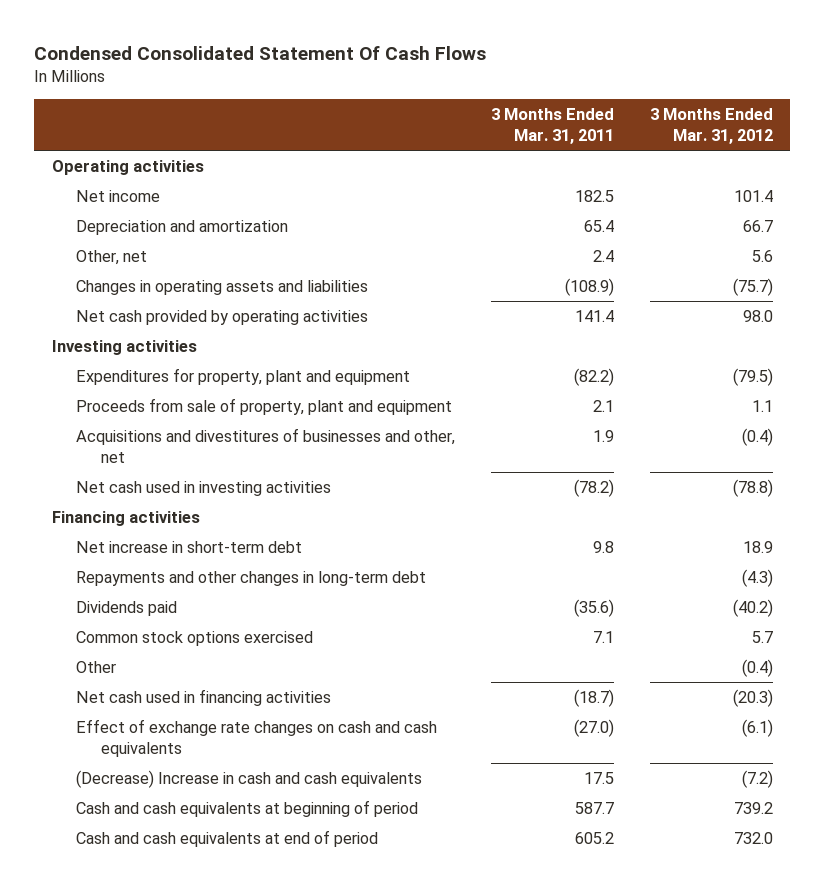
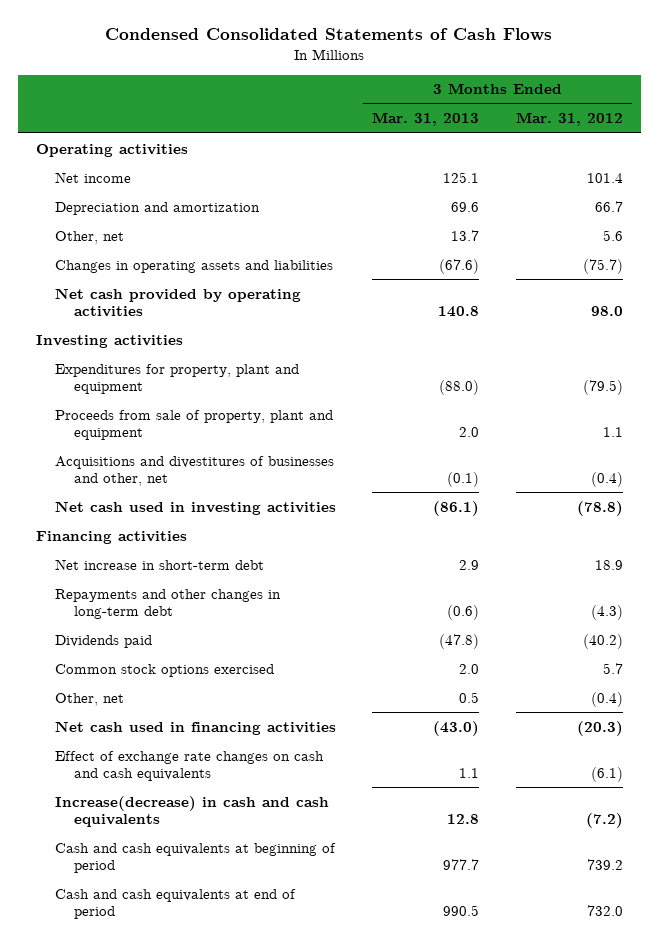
- Condensed Consolidated Statement Of Cash Flows
+ Condensed Consolidated Statements of Cash Flows
- | 3 Months Ended Mar. 31, 2011 | 3 Months Ended Mar. 31, 2012
+ | 3 Months Ended Mar. 31, 2013 | 3 Months Ended Mar. 31, 2012
- Other | | (0.4)
+ Other, net | 0.5 | (0.4)
- (Decrease) Increase in cash and cash equivalents | 17.5 | (7.2)
+ Increase(decrease) in cash and cash equivalents | 12.8 | (7.2)

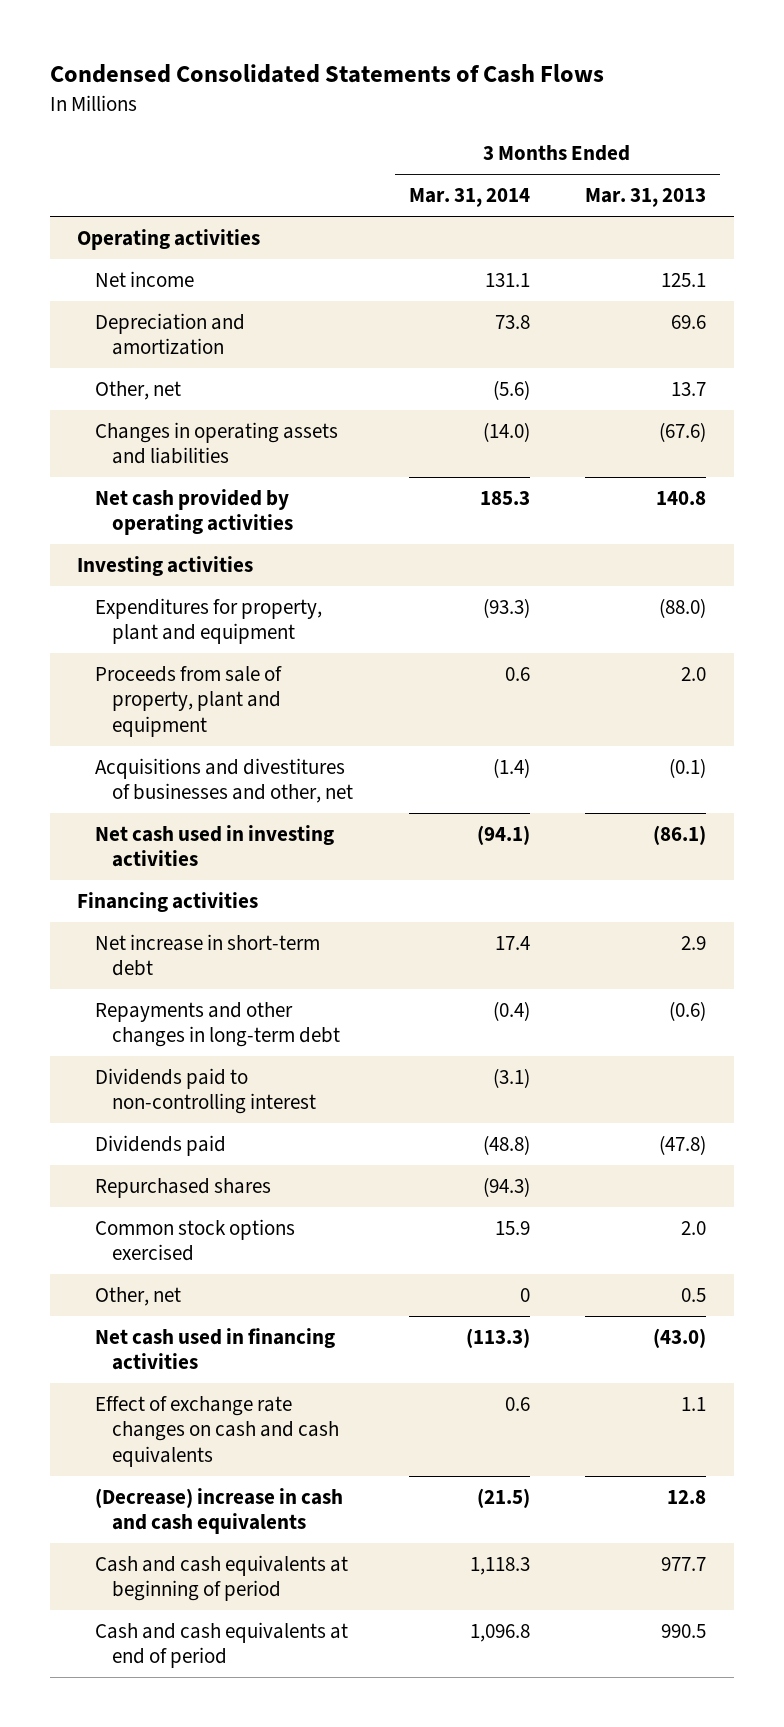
- | 3 Months Ended Mar. 31, 2013 | 3 Months Ended Mar. 31, 2012
+ | 3 Months Ended Mar. 31, 2014 | 3 Months Ended Mar. 31, 2013
+ Dividends paid to non-controlling interest | (3.1) |
+ Repurchased shares | (94.3) |
- Increase(decrease) in cash and cash equivalents | 12.8 | (7.2)
+ (Decrease) increase in cash and cash equivalents | (21.5) | 12.8

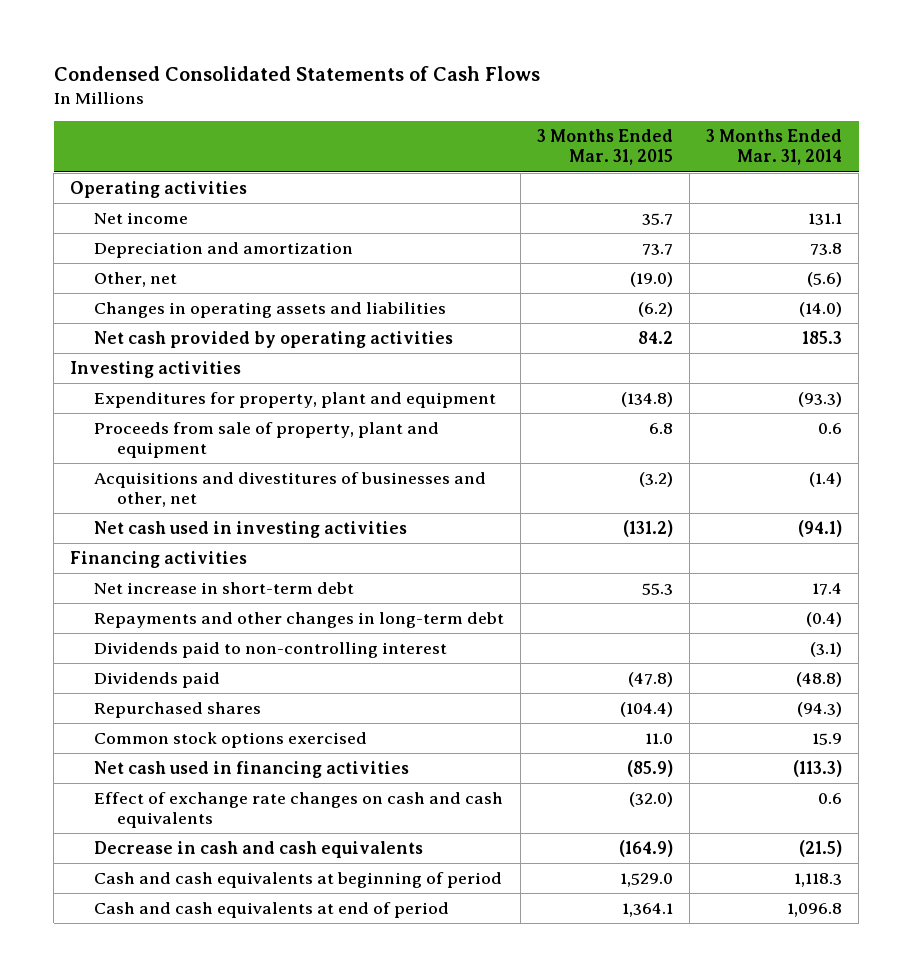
- | 3 Months Ended Mar. 31, 2014 | 3 Months Ended Mar. 31, 2013
+ | 3 Months Ended Mar. 31, 2015 | 3 Months Ended Mar. 31, 2014
- Other, net | 0 | 0.5
- (Decrease) increase in cash and cash equivalents | (21.5) | 12.8
+ Decrease in cash and cash equivalents | (164.9) | (21.5)

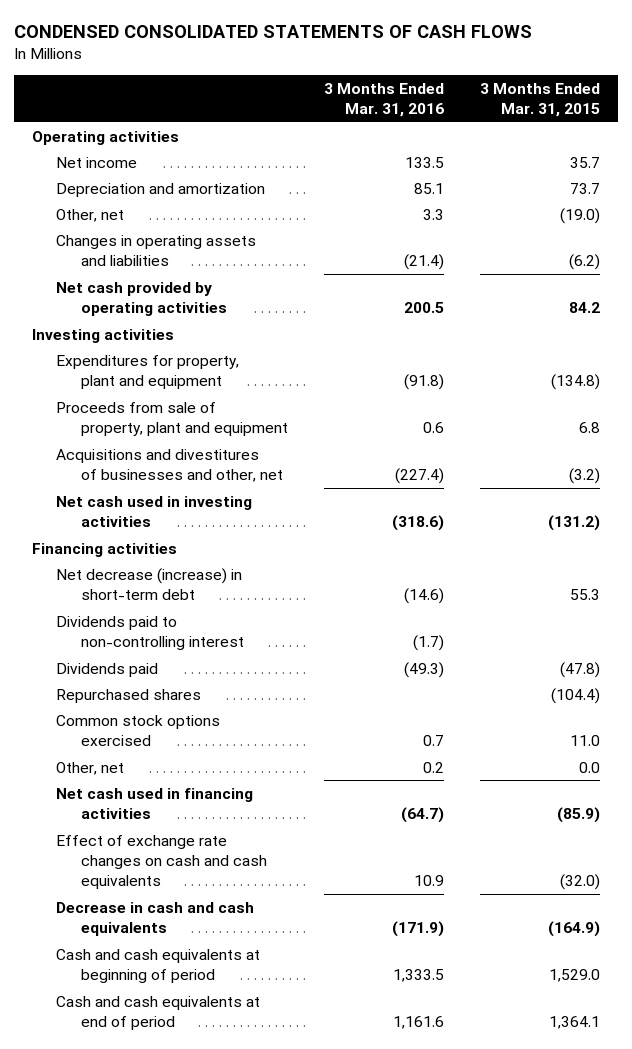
- Condensed Consolidated Statements of Cash Flows
+ CONDENSED CONSOLIDATED STATEMENTS OF CASH FLOWS
- | 3 Months Ended Mar. 31, 2015 | 3 Months Ended Mar. 31, 2014
+ | 3 Months Ended Mar. 31, 2016 | 3 Months Ended Mar. 31, 2015
- Net increase in short-term debt | 55.3 | 17.4
- Repayments and other changes in long-term debt | | (0.4)
+ Net decrease (increase) in short-term debt | (14.6) | 55.3
+ Other, net | 0.2 | 0.0

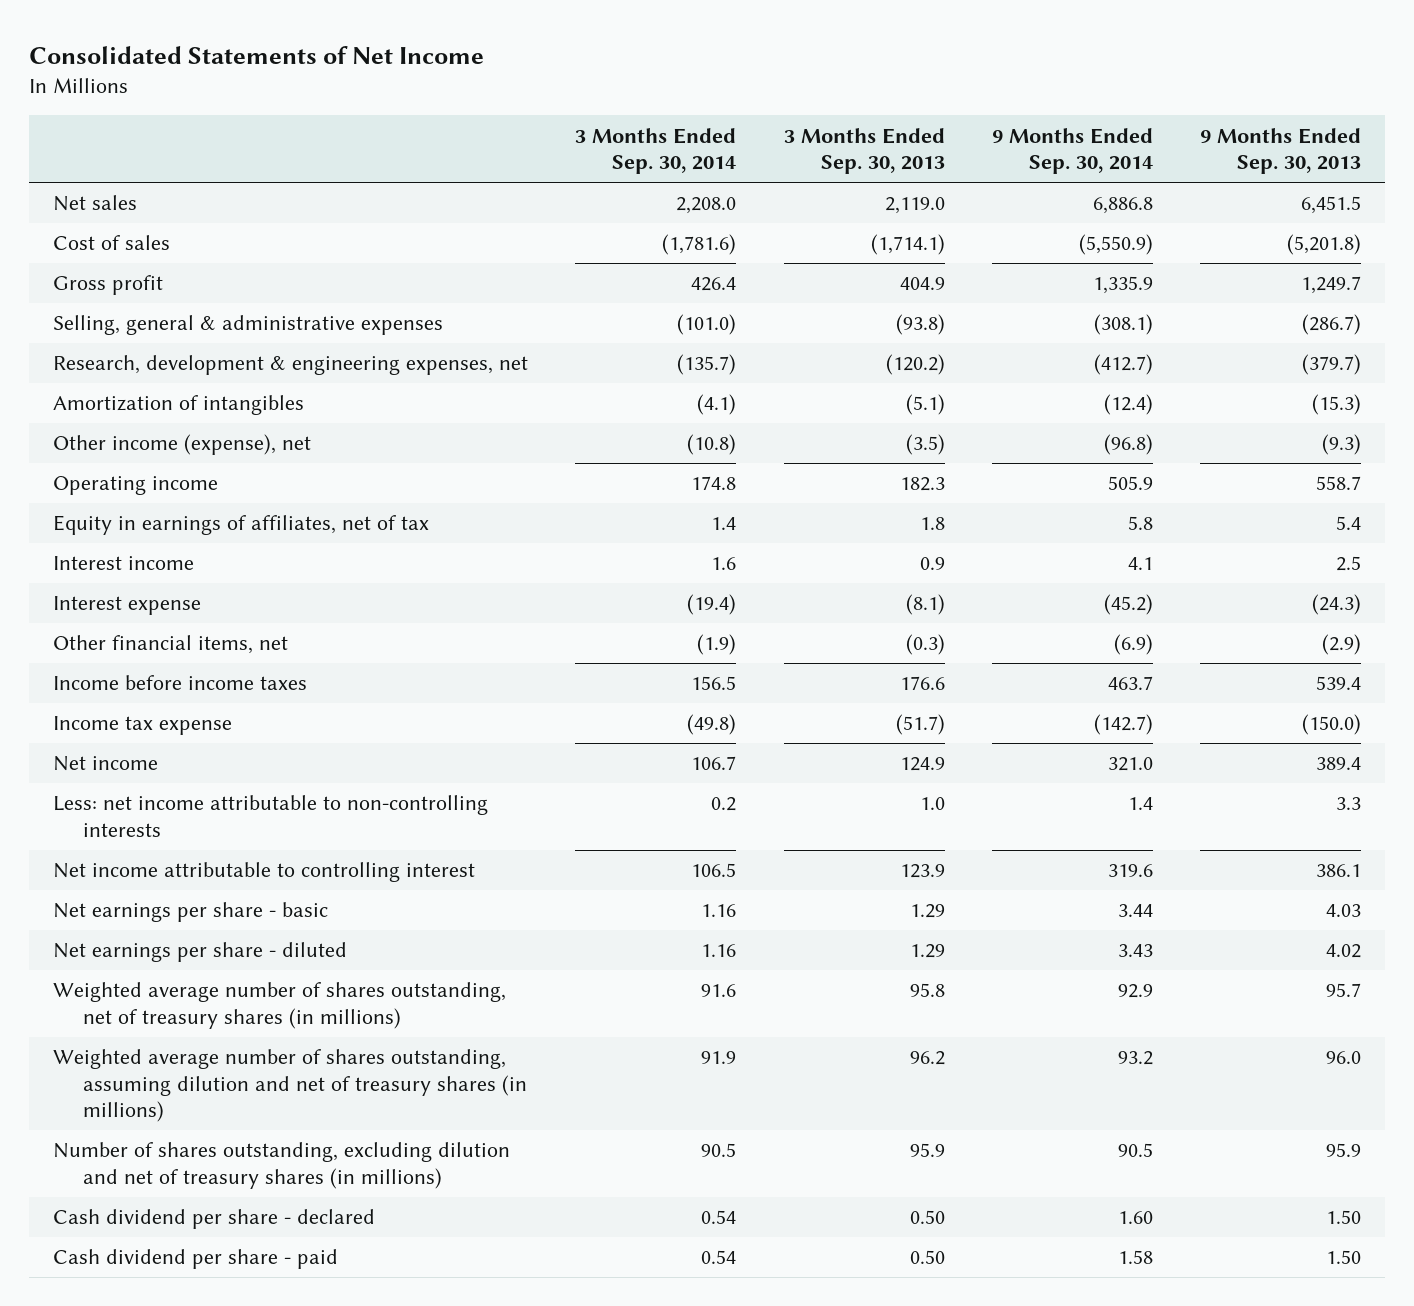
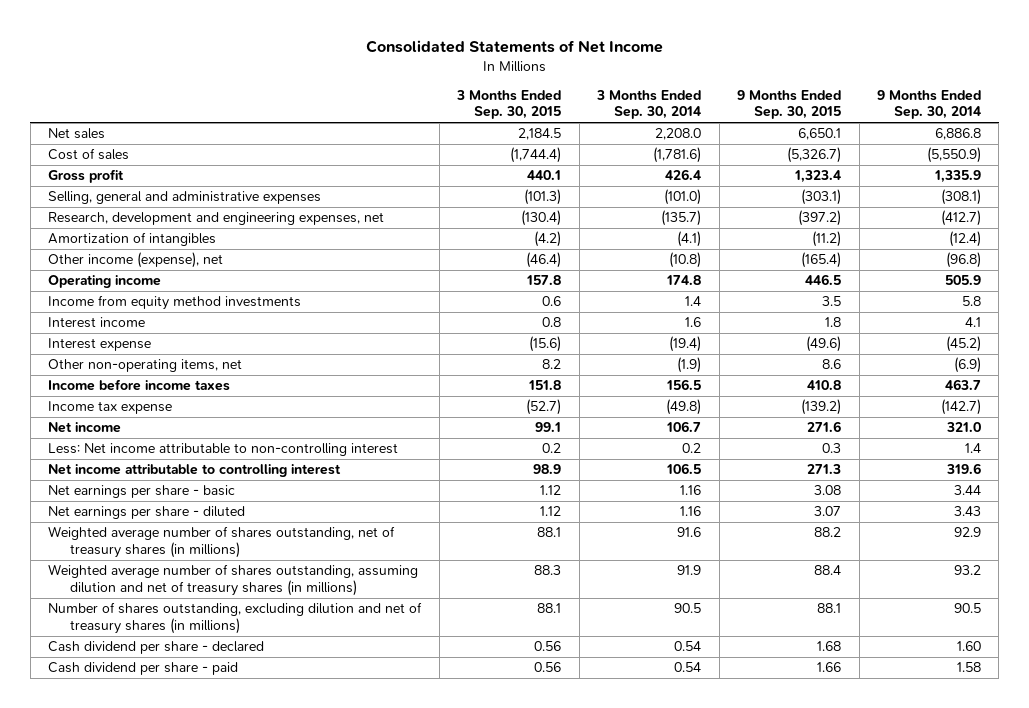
- | 3 Months Ended Sep. 30, 2014 | 3 Months Ended Sep. 30, 2013 | 9 Months Ended Sep. 30, 2014 | 9 Months Ended Sep. 30, 2013
+ | 3 Months Ended Sep. 30, 2015 | 3 Months Ended Sep. 30, 2014 | 9 Months Ended Sep. 30, 2015 | 9 Months Ended Sep. 30, 2014
- Selling, general & administrative expenses | (101.0) | (93.8) | (308.1) | (286.7)
- Research, development & engineering expenses, net | (135.7) | (120.2) | (412.7) | (379.7)
+ Selling, general and administrative expenses | (101.3) | (101.0) | (303.1) | (308.1)
+ Research, development and engineering expenses, net | (130.4) | (135.7) | (397.2) | (412.7)
- Equity in earnings of affiliates, net of tax | 1.4 | 1.8 | 5.8 | 5.4
+ Income from equity method investments | 0.6 | 1.4 | 3.5 | 5.8
- Other financial items, net | (1.9) | (0.3) | (6.9) | (2.9)
+ Other non-operating items, net | 8.2 | (1.9) | 8.6 | (6.9)
- Less: net income attributable to non-controlling interests | 0.2 | 1.0 | 1.4 | 3.3
+ Less: Net income attributable to non-controlling interest | 0.2 | 0.2 | 0.3 | 1.4

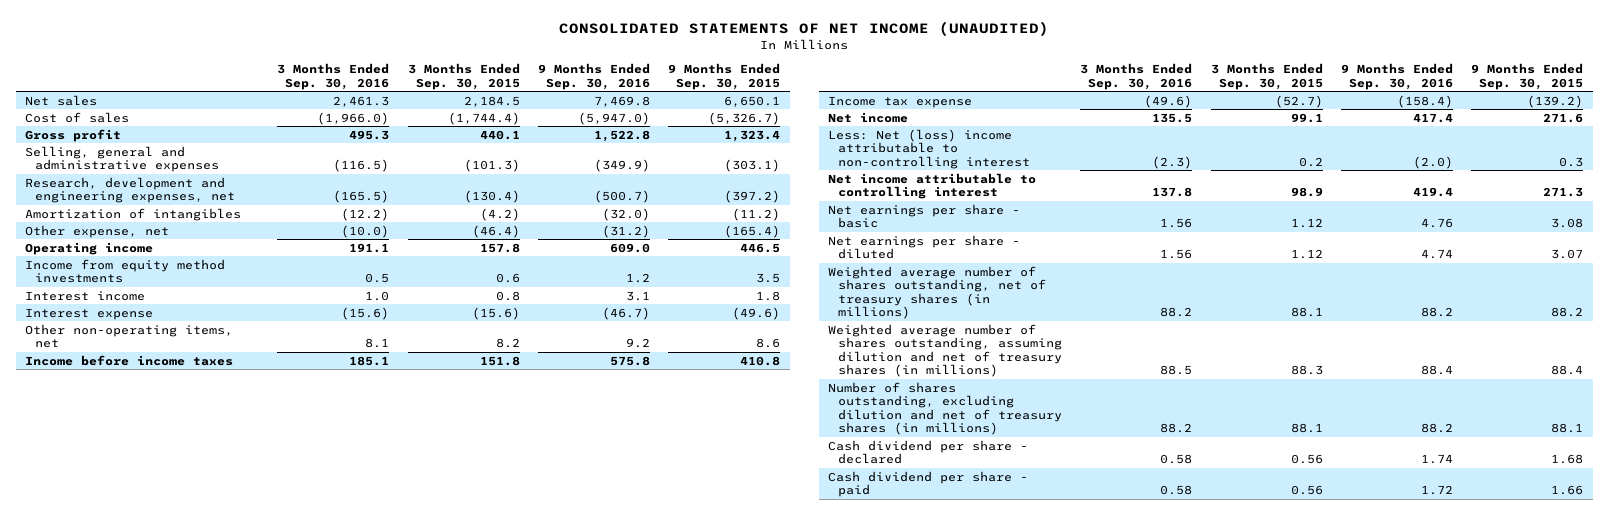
- Consolidated Statements of Net Income
+ CONSOLIDATED STATEMENTS OF NET INCOME (UNAUDITED)
- | 3 Months Ended Sep. 30, 2015 | 3 Months Ended Sep. 30, 2014 | 9 Months Ended Sep. 30, 2015 | 9 Months Ended Sep. 30, 2014
+ | 3 Months Ended Sep. 30, 2016 | 3 Months Ended Sep. 30, 2015 | 9 Months Ended Sep. 30, 2016 | 9 Months Ended Sep. 30, 2015
- Other income (expense), net | (46.4) | (10.8) | (165.4) | (96.8)
+ Other expense, net | (10.0) | (46.4) | (31.2) | (165.4)
- Less: Net income attributable to non-controlling interest | 0.2 | 0.2 | 0.3 | 1.4
+ Less: Net (loss) income attributable to non-controlling interest | (2.3) | 0.2 | (2.0) | 0.3

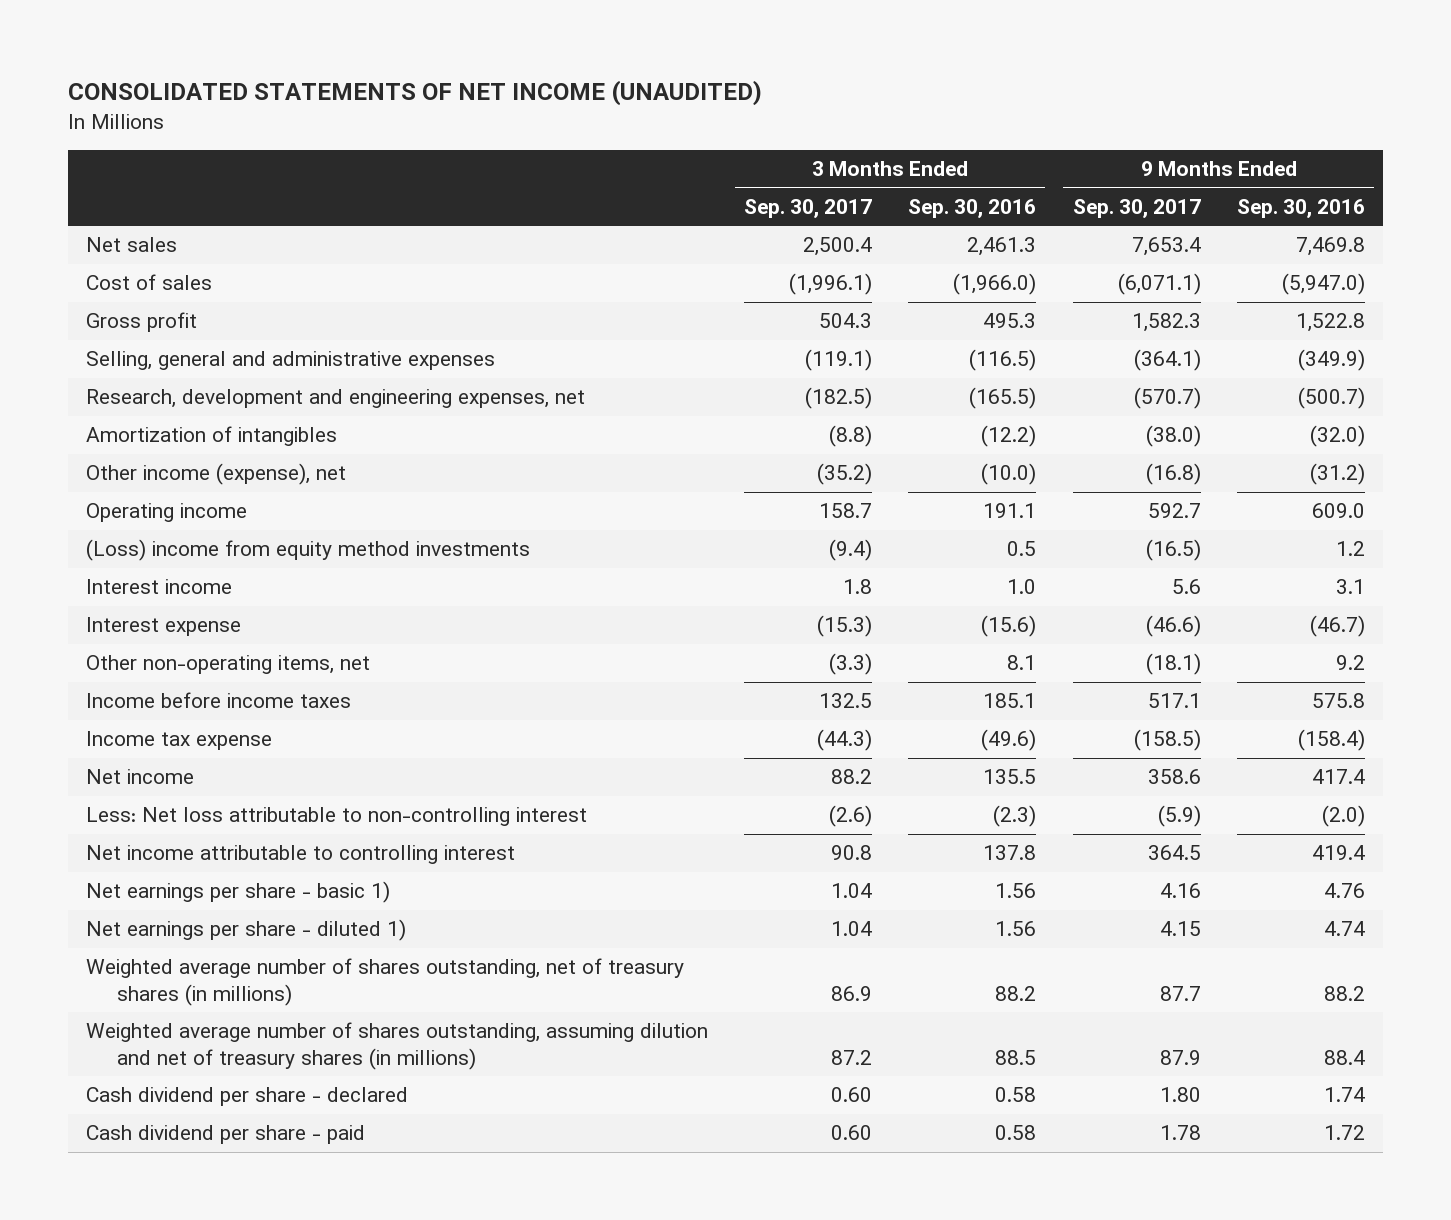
- | 3 Months Ended Sep. 30, 2016 | 3 Months Ended Sep. 30, 2015 | 9 Months Ended Sep. 30, 2016 | 9 Months Ended Sep. 30, 2015
+ | 3 Months Ended Sep. 30, 2017 | 3 Months Ended Sep. 30, 2016 | 9 Months Ended Sep. 30, 2017 | 9 Months Ended Sep. 30, 2016
- Other expense, net | (10.0) | (46.4) | (31.2) | (165.4)
+ Other income (expense), net | (35.2) | (10.0) | (16.8) | (31.2)
- Income from equity method investments | 0.5 | 0.6 | 1.2 | 3.5
+ (Loss) income from equity method investments | (9.4) | 0.5 | (16.5) | 1.2
- Less: Net (loss) income attributable to non-controlling interest | (2.3) | 0.2 | (2.0) | 0.3
+ Less: Net loss attributable to non-controlling interest | (2.6) | (2.3) | (5.9) | (2.0)
- Net earnings per share - basic | 1.56 | 1.12 | 4.76 | 3.08
- Net earnings per share - diluted | 1.56 | 1.12 | 4.74 | 3.07
+ Net earnings per share - basic 1) | 1.04 | 1.56 | 4.16 | 4.76
+ Net earnings per share - diluted 1) | 1.04 | 1.56 | 4.15 | 4.74
- Number of shares outstanding, excluding dilution and net of treasury shares (in millions) | 88.2 | 88.1 | 88.2 | 88.1

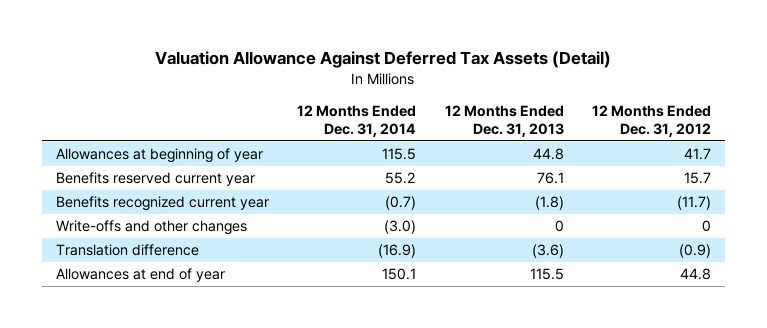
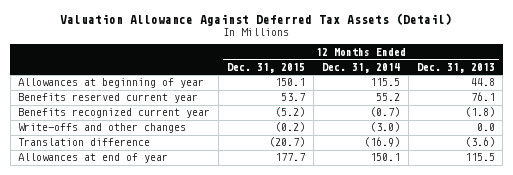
- | 12 Months Ended Dec. 31, 2014 | 12 Months Ended Dec. 31, 2013 | 12 Months Ended Dec. 31, 2012
+ | 12 Months Ended Dec. 31, 2015 | 12 Months Ended Dec. 31, 2014 | 12 Months Ended Dec. 31, 2013
- Write-offs and other changes | (3.0) | 0 | 0
+ Write-offs and other changes | (0.2) | (3.0) | 0.0

